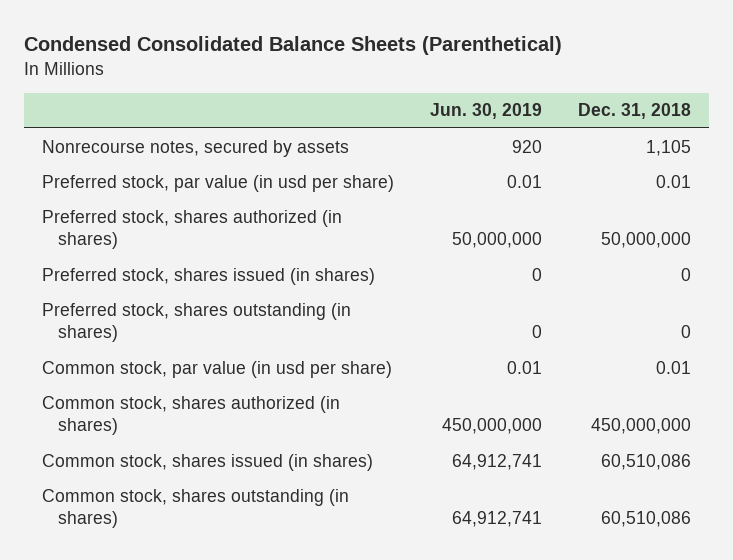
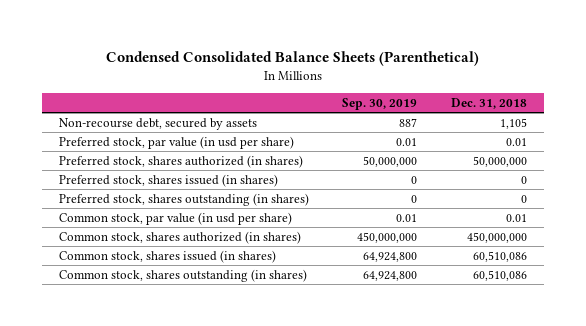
- | Jun. 30, 2019 | Dec. 31, 2018
+ | Sep. 30, 2019 | Dec. 31, 2018
- Nonrecourse notes, secured by assets | 920 | 1,105
+ Non-recourse debt, secured by assets | 887 | 1,105

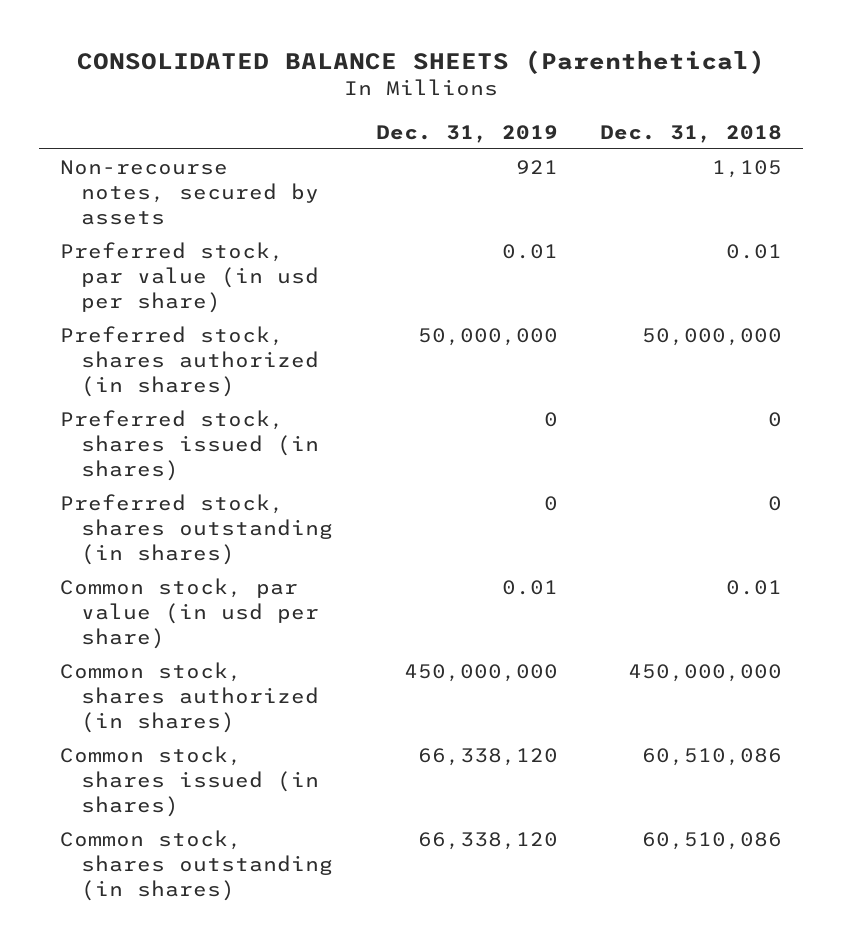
- Condensed Consolidated Balance Sheets (Parenthetical)
+ CONSOLIDATED BALANCE SHEETS (Parenthetical)
- | Sep. 30, 2019 | Dec. 31, 2018
+ | Dec. 31, 2019 | Dec. 31, 2018
- Non-recourse debt, secured by assets | 887 | 1,105
+ Non-recourse notes, secured by assets | 921 | 1,105

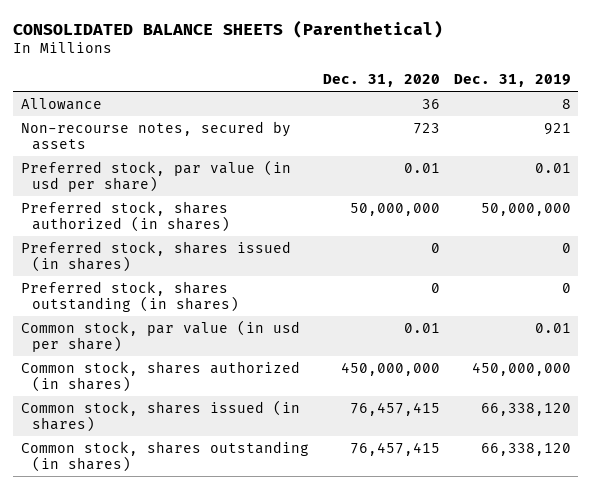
- | Dec. 31, 2019 | Dec. 31, 2018
+ | Dec. 31, 2020 | Dec. 31, 2019
+ Allowance | 36 | 8

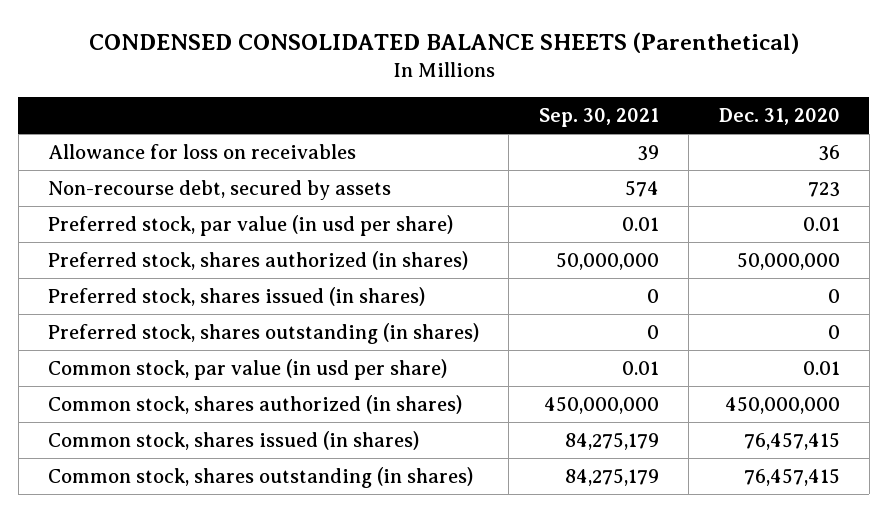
- CONSOLIDATED BALANCE SHEETS (Parenthetical)
+ CONDENSED CONSOLIDATED BALANCE SHEETS (Parenthetical)
- | Dec. 31, 2020 | Dec. 31, 2019
+ | Sep. 30, 2021 | Dec. 31, 2020
- Allowance | 36 | 8
- Non-recourse notes, secured by assets | 723 | 921
+ Allowance for loss on receivables | 39 | 36
+ Non-recourse debt, secured by assets | 574 | 723

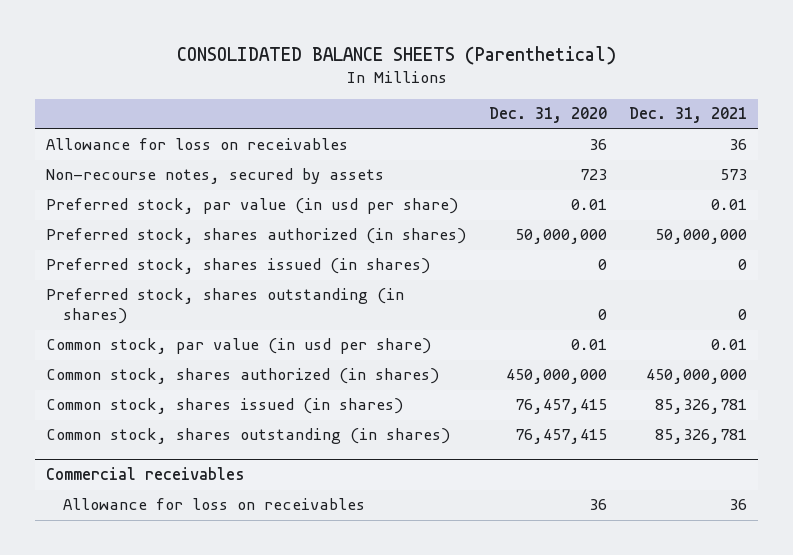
- CONDENSED CONSOLIDATED BALANCE SHEETS (Parenthetical)
+ CONSOLIDATED BALANCE SHEETS (Parenthetical)
- | Sep. 30, 2021 | Dec. 31, 2020
+ | Dec. 31, 2020 | Dec. 31, 2021
- Non-recourse debt, secured by assets | 574 | 723
+ Non-recourse notes, secured by assets | 723 | 573
+ Commercial receivables
+ Allowance for loss on receivables | 36 | 36

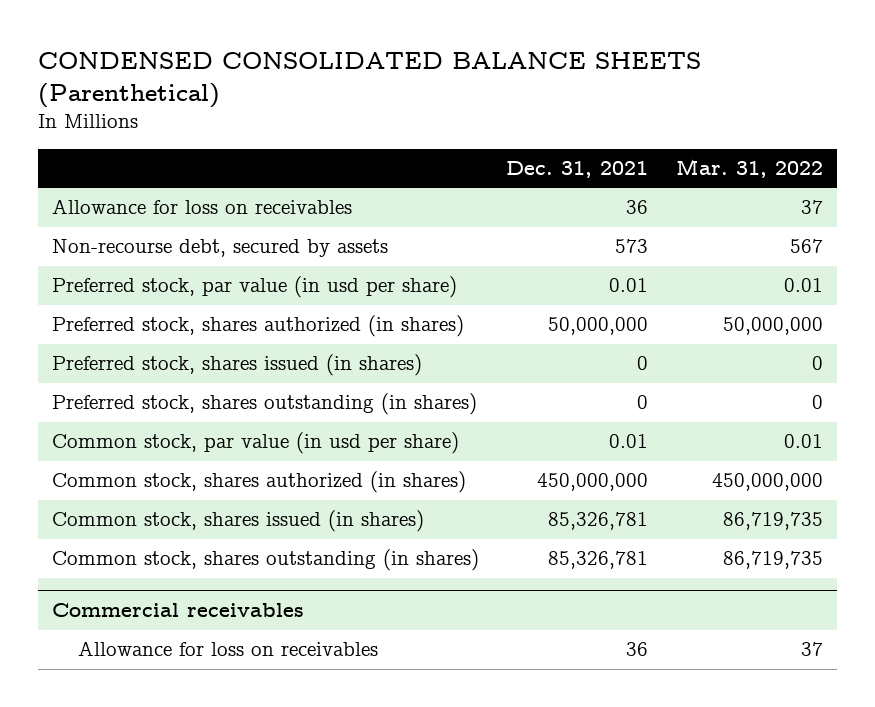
- CONSOLIDATED BALANCE SHEETS (Parenthetical)
+ CONDENSED CONSOLIDATED BALANCE SHEETS (Parenthetical)
- | Dec. 31, 2020 | Dec. 31, 2021
+ | Dec. 31, 2021 | Mar. 31, 2022
- Non-recourse notes, secured by assets | 723 | 573
+ Non-recourse debt, secured by assets | 573 | 567

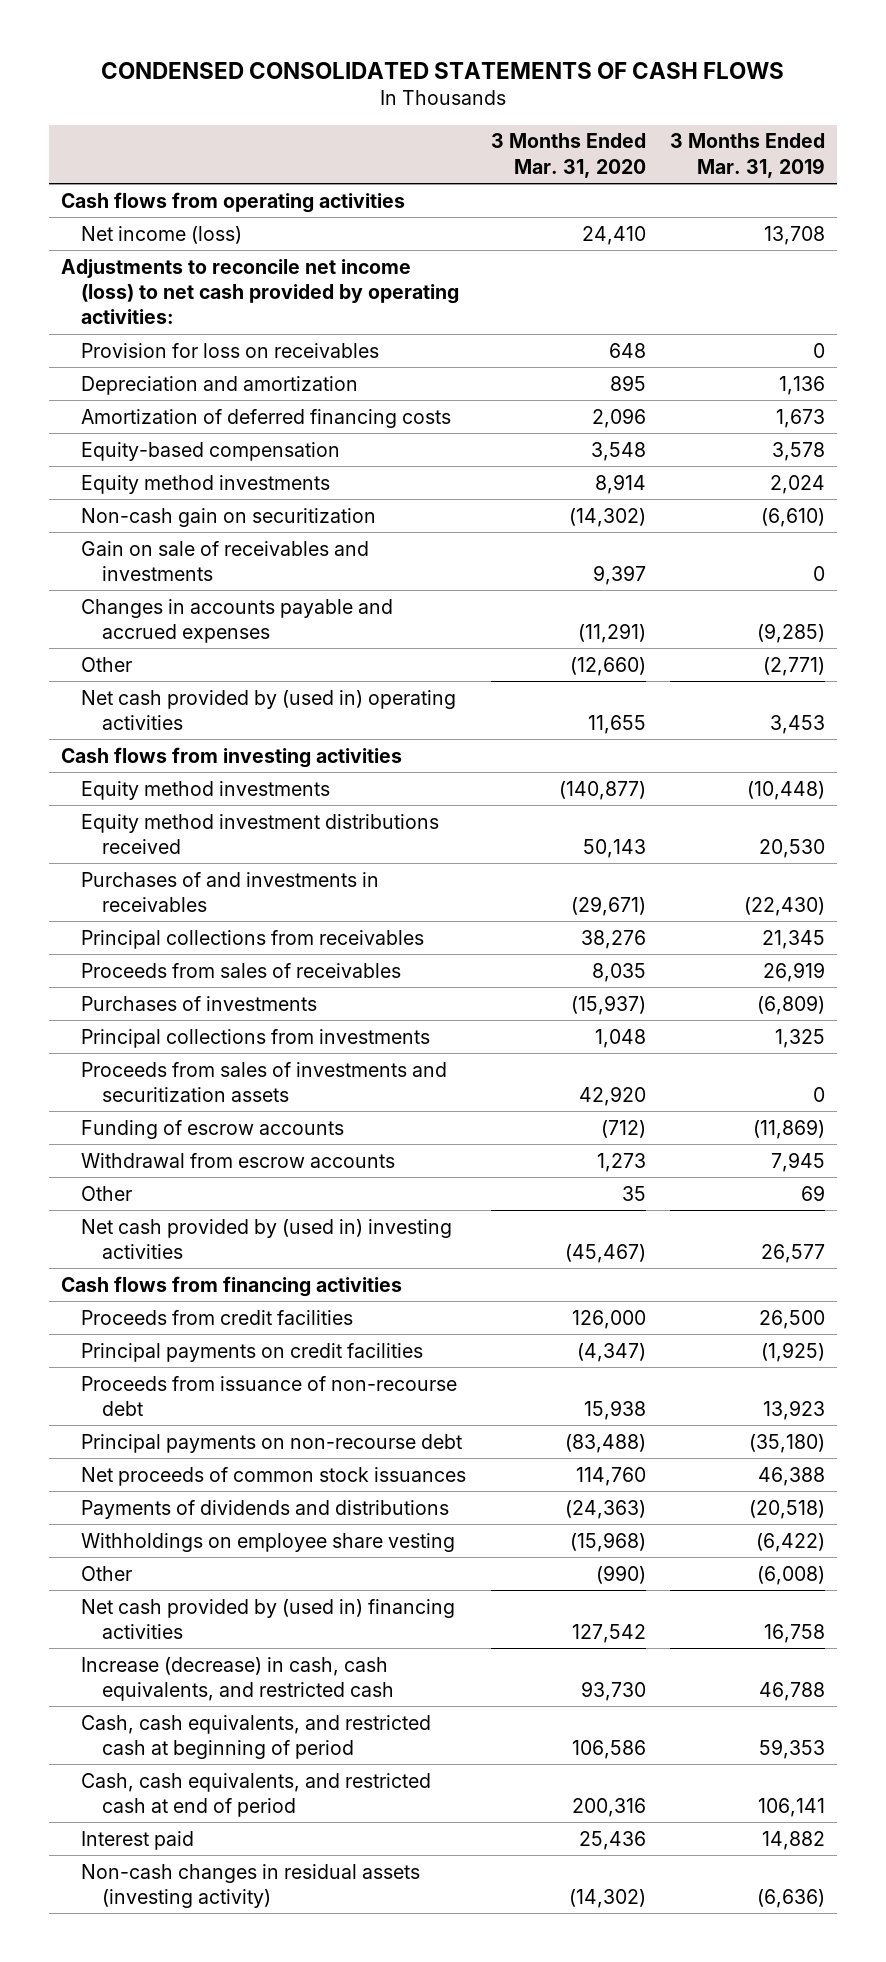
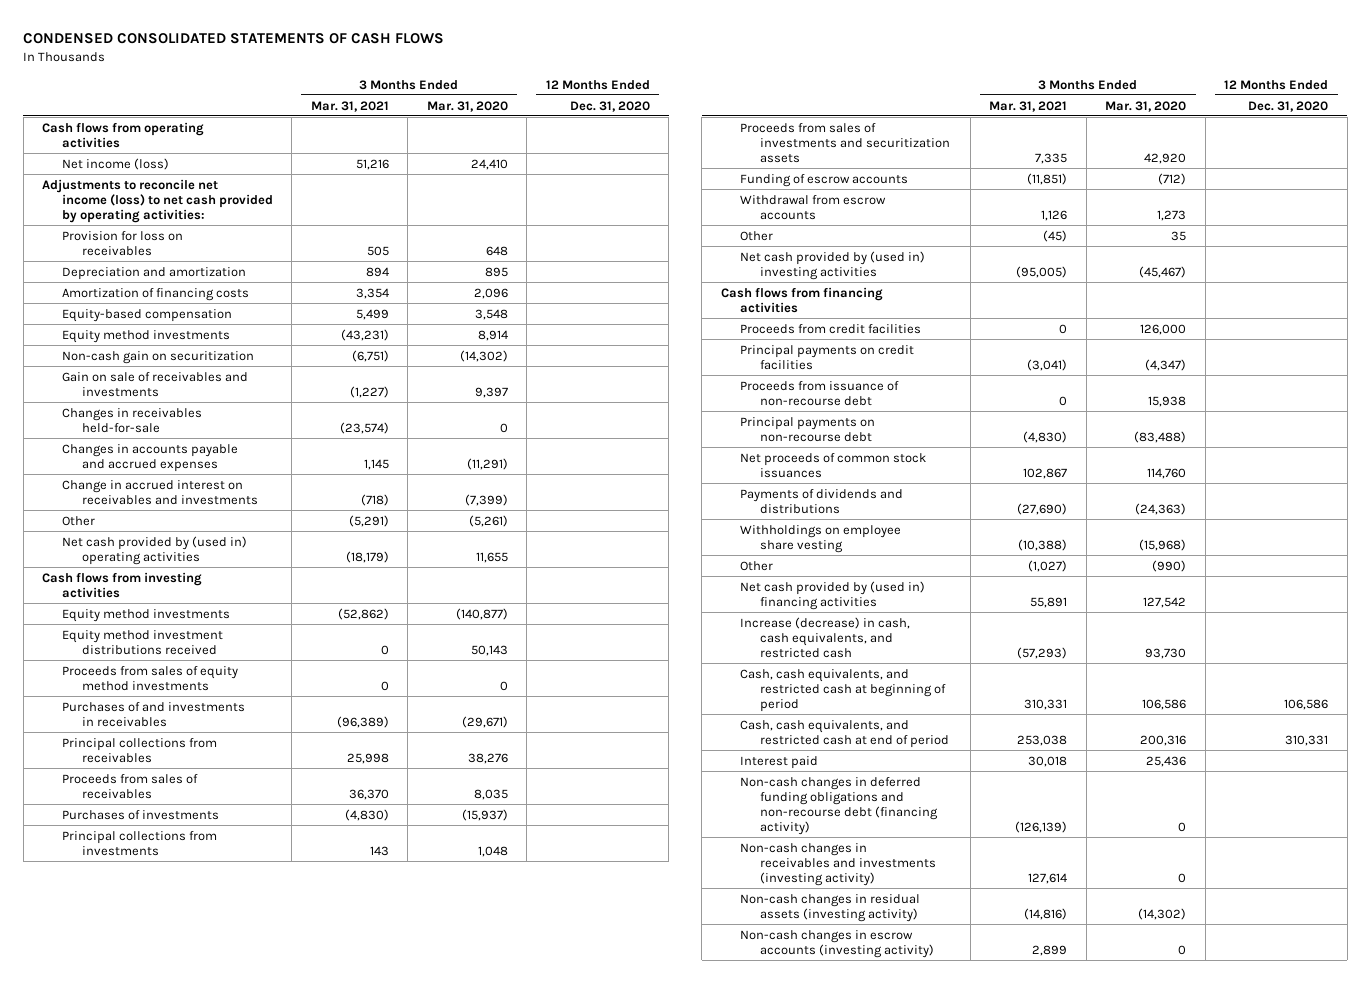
- | 3 Months Ended Mar. 31, 2020 | 3 Months Ended Mar. 31, 2019
+ | 3 Months Ended Mar. 31, 2021 | 3 Months Ended Mar. 31, 2020 | 12 Months Ended Dec. 31, 2020
- Amortization of deferred financing costs | 2,096 | 1,673
+ Amortization of financing costs | 3,354 | 2,096 |
+ Changes in receivables held-for-sale | (23,574) | 0 |
- Other | (12,660) | (2,771)
+ Change in accrued interest on receivables and investments | (718) | (7,399) |
+ Other | (5,291) | (5,261) |
+ Proceeds from sales of equity method investments | 0 | 0 |
+ Non-cash changes in deferred funding obligations and non-recourse debt (financing activity) | (126,139) | 0 |
+ Non-cash changes in receivables and investments (investing activity) | 127,614 | 0 |
+ Non-cash changes in escrow accounts (investing activity) | 2,899 | 0 |

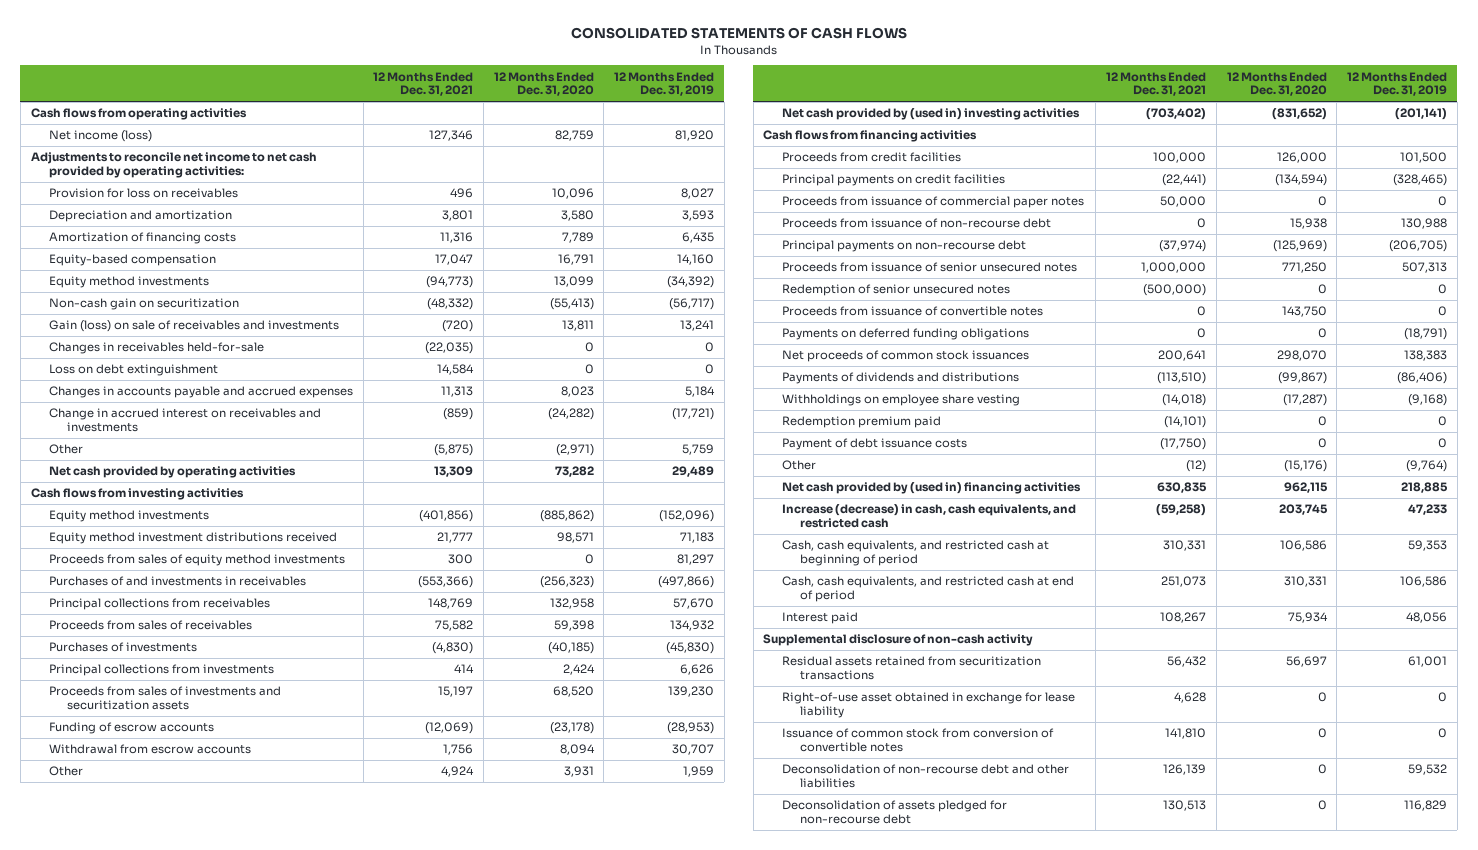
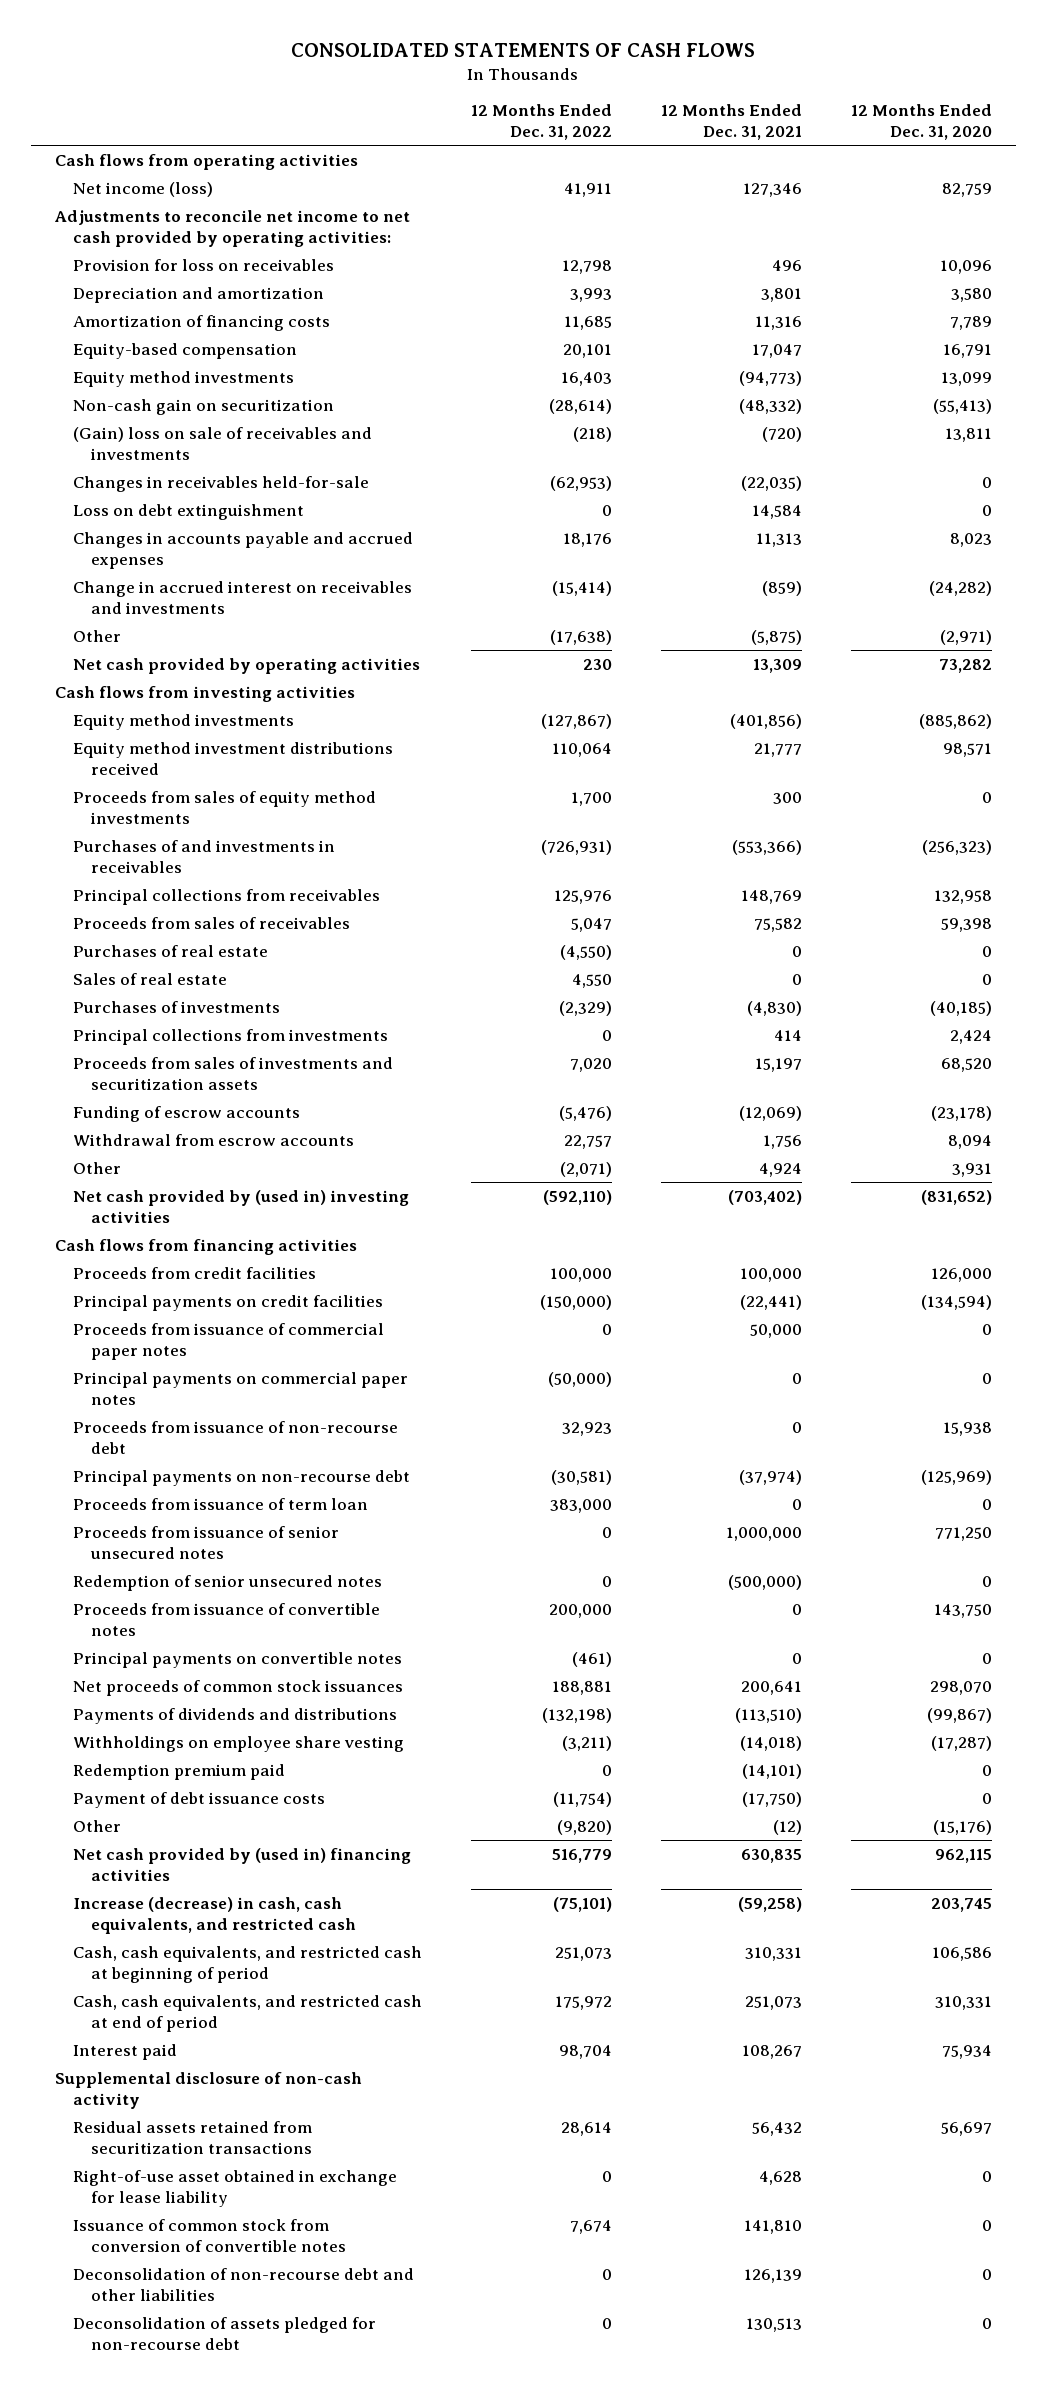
- | 12 Months Ended Dec. 31, 2021 | 12 Months Ended Dec. 31, 2020 | 12 Months Ended Dec. 31, 2019
+ | 12 Months Ended Dec. 31, 2022 | 12 Months Ended Dec. 31, 2021 | 12 Months Ended Dec. 31, 2020
- Gain (loss) on sale of receivables and investments | (720) | 13,811 | 13,241
+ (Gain) loss on sale of receivables and investments | (218) | (720) | 13,811
+ Purchases of real estate | (4,550) | 0 | 0
+ Sales of real estate | 4,550 | 0 | 0
+ Principal payments on commercial paper notes | (50,000) | 0 | 0
+ Proceeds from issuance of term loan | 383,000 | 0 | 0
- Payments on deferred funding obligations | 0 | 0 | (18,791)
+ Principal payments on convertible notes | (461) | 0 | 0

